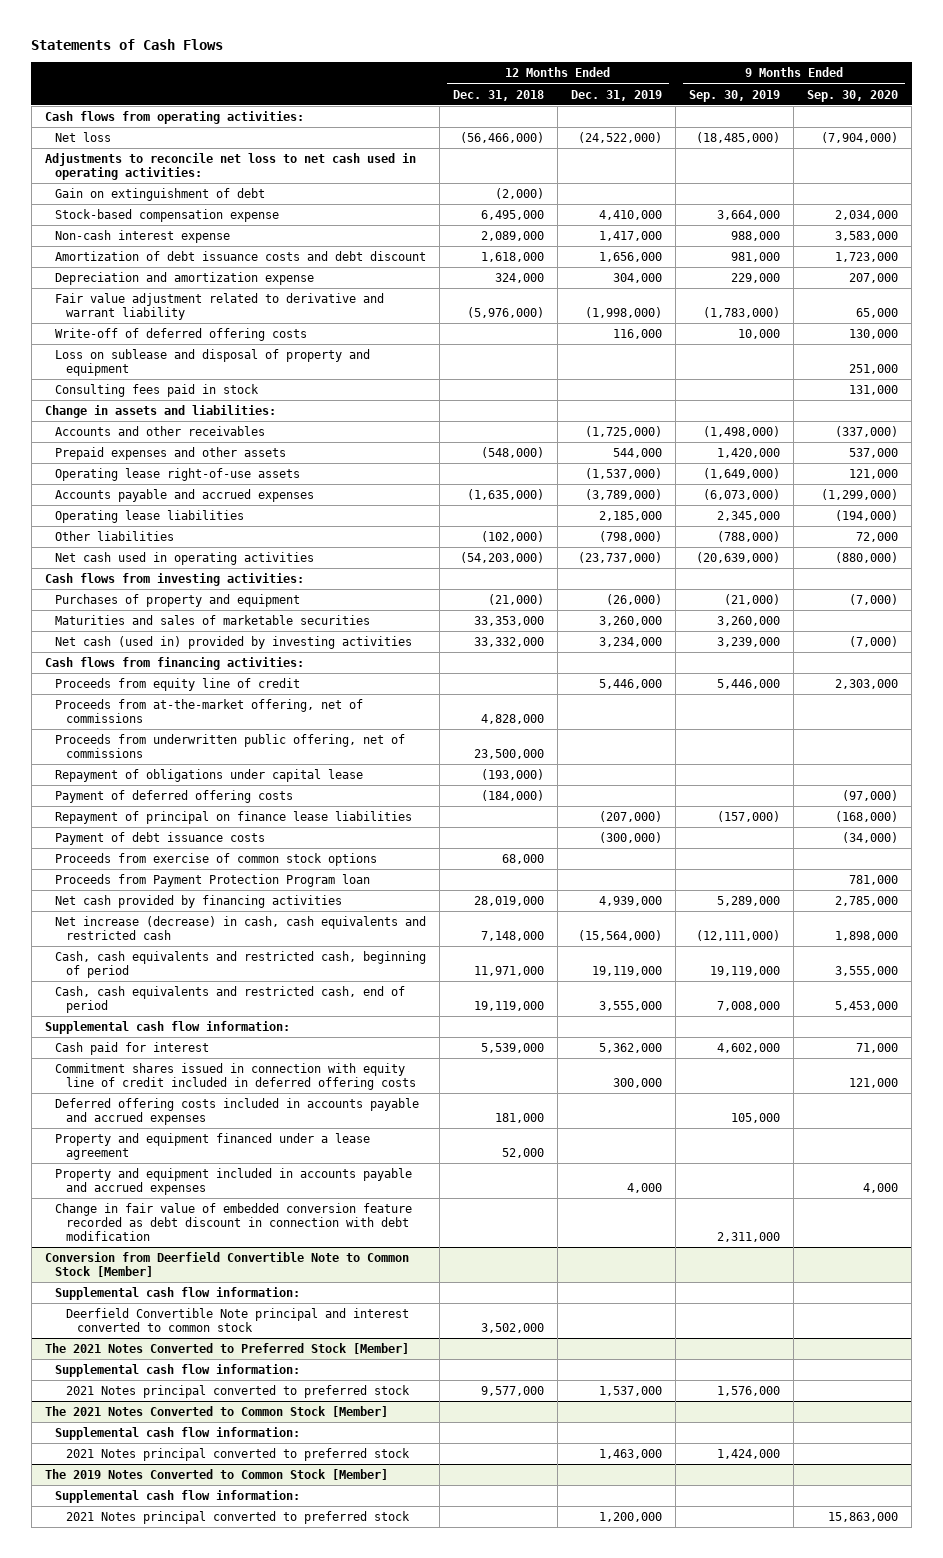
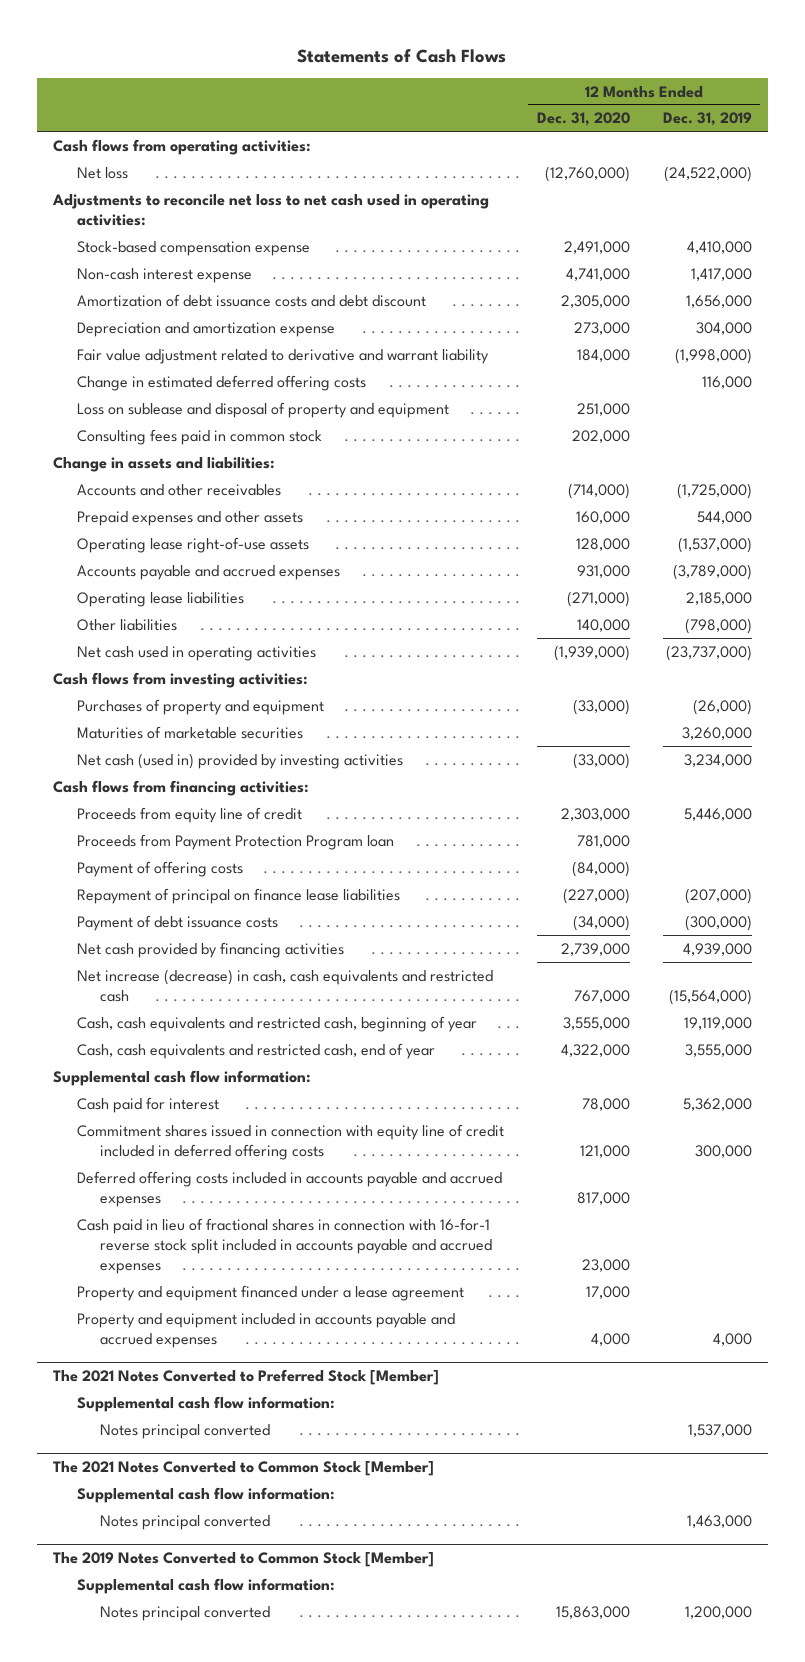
- | 12 Months Ended Dec. 31, 2018 | 12 Months Ended Dec. 31, 2019 | 9 Months Ended Sep. 30, 2019 | 9 Months Ended Sep. 30, 2020
+ | 12 Months Ended Dec. 31, 2020 | 12 Months Ended Dec. 31, 2019
- Gain on extinguishment of debt | (2,000) | | |
- Write-off of deferred offering costs | | 116,000 | 10,000 | 130,000
+ Change in estimated deferred offering costs | | 116,000
- Consulting fees paid in stock | | | | 131,000
+ Consulting fees paid in common stock | 202,000 |
- Maturities and sales of marketable securities | 33,353,000 | 3,260,000 | 3,260,000 |
+ Maturities of marketable securities | | 3,260,000
- Proceeds from at-the-market offering, net of commissions | 4,828,000 | | |
- Proceeds from underwritten public offering, net of commissions | 23,500,000 | | |
- Repayment of obligations under capital lease | (193,000) | | |
- Payment of deferred offering costs | (184,000) | | | (97,000)
moved up: Proceeds from Payment Protection Program loan | 781,000 |
+ Payment of offering costs | (84,000) |
- Proceeds from exercise of common stock options | 68,000 | | |
- Cash, cash equivalents and restricted cash, beginning of period | 11,971,000 | 19,119,000 | 19,119,000 | 3,555,000
- Cash, cash equivalents and restricted cash, end of period | 19,119,000 | 3,555,000 | 7,008,000 | 5,453,000
+ Cash, cash equivalents and restricted cash, beginning of year | 3,555,000 | 19,119,000
+ Cash, cash equivalents and restricted cash, end of year | 4,322,000 | 3,555,000
+ Cash paid in lieu of fractional shares in connection with 16-for-1 reverse stock split included in accounts payable and accrued expenses | 23,000 |
- Change in fair value of embedded conversion feature recorded as debt discount in connection with debt modification | | | 2,311,000 |
- Conversion from Deerfield Convertible Note to Common Stock [Member]
- Supplemental cash flow information:
- Deerfield Convertible Note principal and interest converted to common stock | 3,502,000 | | |
@ The 2021 Notes Converted to Preferred Stock [Member]
- 2021 Notes principal converted to preferred stock | 9,577,000 | 1,537,000 | 1,576,000 |
+ Notes principal converted | | 1,537,000
@ The 2021 Notes Converted to Common Stock [Member]
- 2021 Notes principal converted to preferred stock | | 1,463,000 | 1,424,000 |
+ Notes principal converted | | 1,463,000
@ The 2019 Notes Converted to Common Stock [Member]
- 2021 Notes principal converted to preferred stock | | 1,200,000 | | 15,863,000
+ Notes principal converted | 15,863,000 | 1,200,000

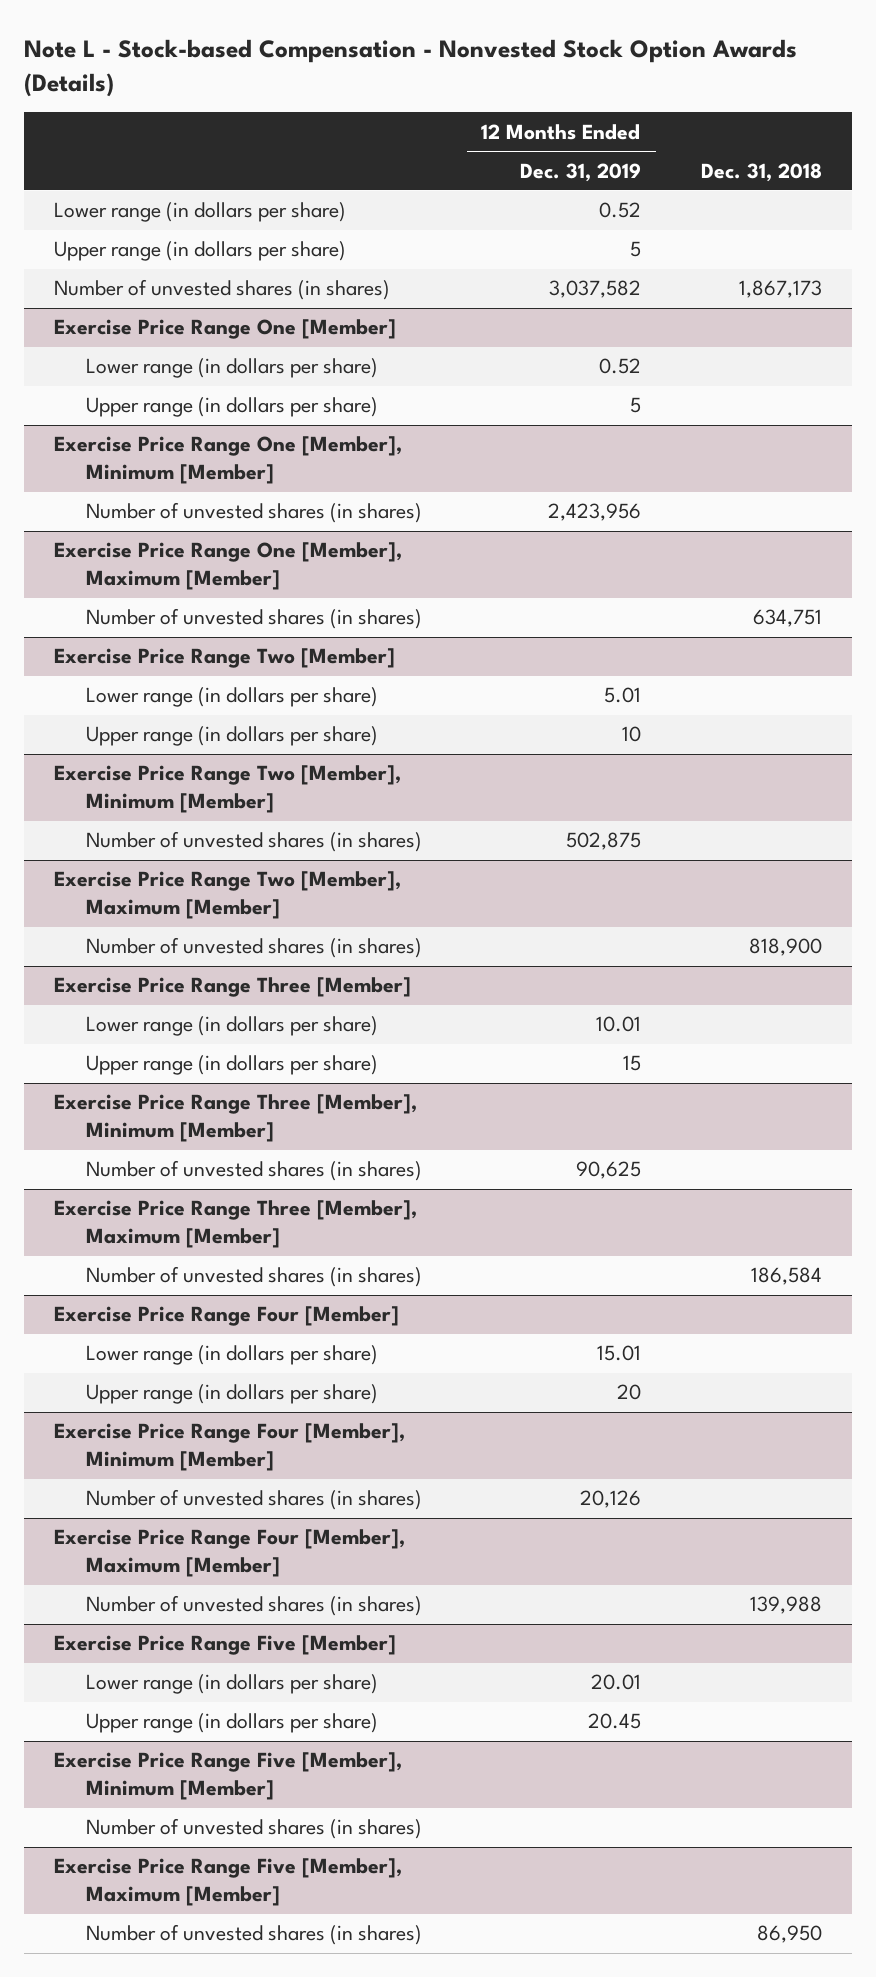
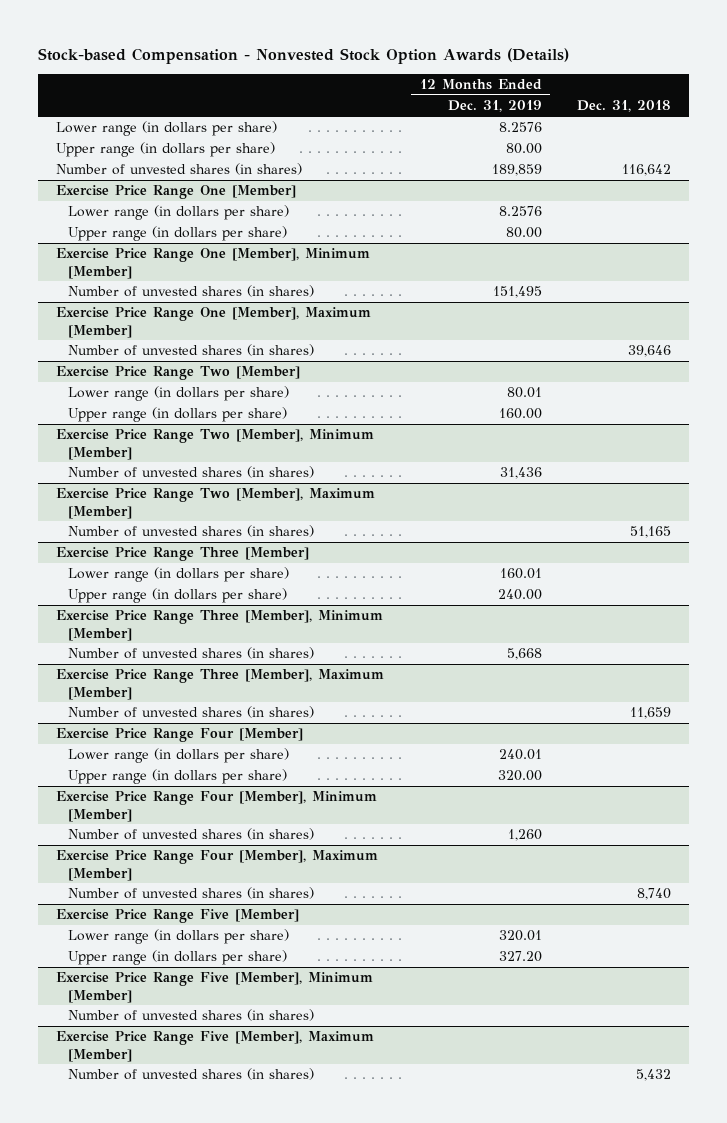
- Note L - Stock-based Compensation - Nonvested Stock Option Awards (Details)
+ Stock-based Compensation - Nonvested Stock Option Awards (Details)
- Lower range (in dollars per share) | 0.52 |
- Upper range (in dollars per share) | 5 |
- Number of unvested shares (in shares) | 3,037,582 | 1,867,173
+ Lower range (in dollars per share) | 8.2576 |
+ Upper range (in dollars per share) | 80.00 |
+ Number of unvested shares (in shares) | 189,859 | 116,642
@ Exercise Price Range One [Member]
- Lower range (in dollars per share) | 0.52 |
- Upper range (in dollars per share) | 5 |
+ Lower range (in dollars per share) | 8.2576 |
+ Upper range (in dollars per share) | 80.00 |
@ Exercise Price Range One [Member], Minimum [Member]
- Number of unvested shares (in shares) | 2,423,956 |
+ Number of unvested shares (in shares) | 151,495 |
@ Exercise Price Range One [Member], Maximum [Member]
- Number of unvested shares (in shares) | | 634,751
+ Number of unvested shares (in shares) | | 39,646
@ Exercise Price Range Two [Member]
- Lower range (in dollars per share) | 5.01 |
- Upper range (in dollars per share) | 10 |
+ Lower range (in dollars per share) | 80.01 |
+ Upper range (in dollars per share) | 160.00 |
@ Exercise Price Range Two [Member], Minimum [Member]
- Number of unvested shares (in shares) | 502,875 |
+ Number of unvested shares (in shares) | 31,436 |
@ Exercise Price Range Two [Member], Maximum [Member]
- Number of unvested shares (in shares) | | 818,900
+ Number of unvested shares (in shares) | | 51,165
@ Exercise Price Range Three [Member]
- Lower range (in dollars per share) | 10.01 |
- Upper range (in dollars per share) | 15 |
+ Lower range (in dollars per share) | 160.01 |
+ Upper range (in dollars per share) | 240.00 |
@ Exercise Price Range Three [Member], Minimum [Member]
- Number of unvested shares (in shares) | 90,625 |
+ Number of unvested shares (in shares) | 5,668 |
@ Exercise Price Range Three [Member], Maximum [Member]
- Number of unvested shares (in shares) | | 186,584
+ Number of unvested shares (in shares) | | 11,659
@ Exercise Price Range Four [Member]
- Lower range (in dollars per share) | 15.01 |
- Upper range (in dollars per share) | 20 |
+ Lower range (in dollars per share) | 240.01 |
+ Upper range (in dollars per share) | 320.00 |
@ Exercise Price Range Four [Member], Minimum [Member]
- Number of unvested shares (in shares) | 20,126 |
+ Number of unvested shares (in shares) | 1,260 |
@ Exercise Price Range Four [Member], Maximum [Member]
- Number of unvested shares (in shares) | | 139,988
+ Number of unvested shares (in shares) | | 8,740
@ Exercise Price Range Five [Member]
- Lower range (in dollars per share) | 20.01 |
- Upper range (in dollars per share) | 20.45 |
+ Lower range (in dollars per share) | 320.01 |
+ Upper range (in dollars per share) | 327.20 |
@ Exercise Price Range Five [Member], Maximum [Member]
- Number of unvested shares (in shares) | | 86,950
+ Number of unvested shares (in shares) | | 5,432

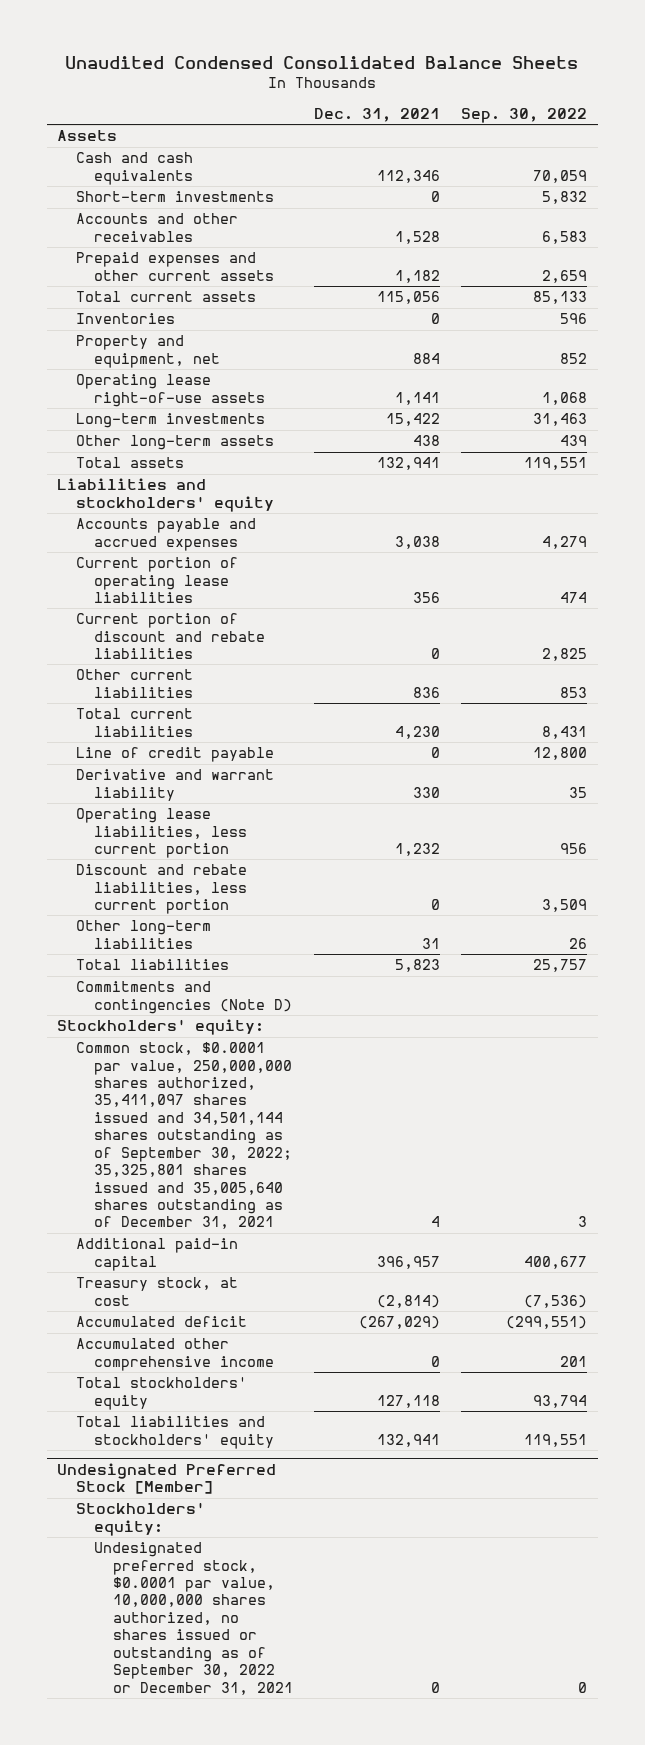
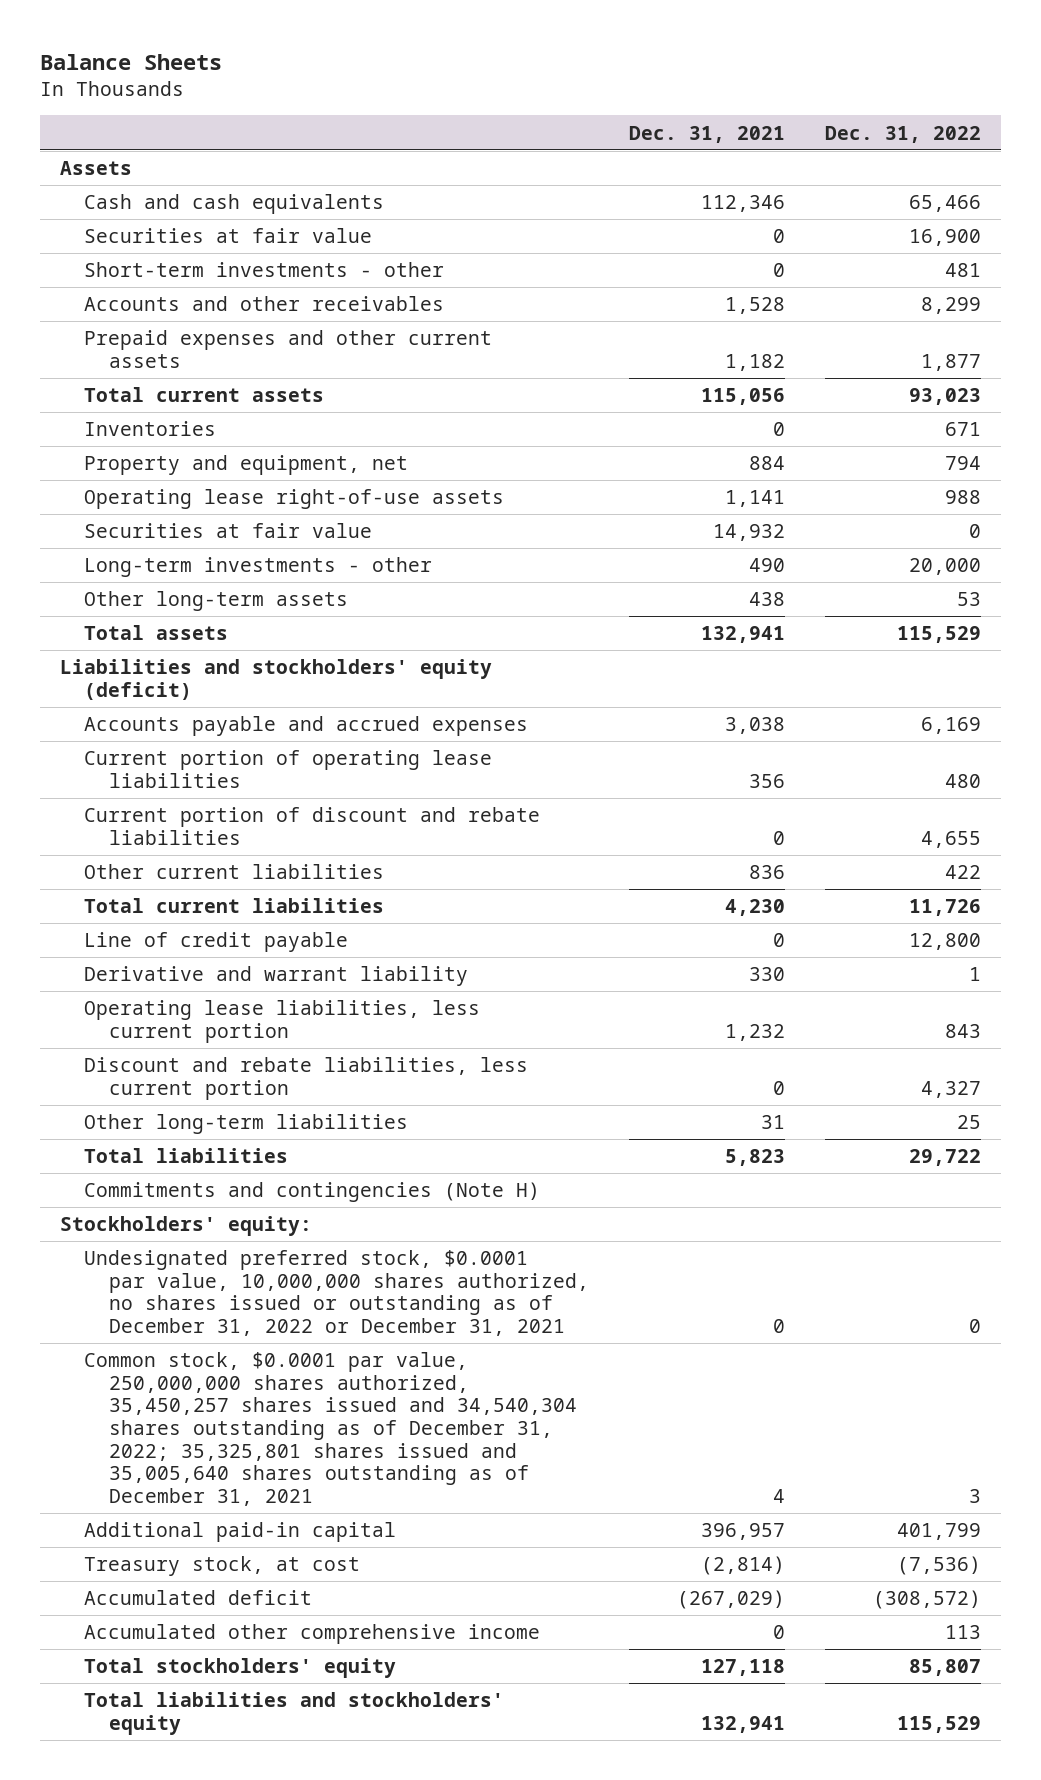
- Unaudited Condensed Consolidated Balance Sheets
+ Balance Sheets
- | Dec. 31, 2021 | Sep. 30, 2022
+ | Dec. 31, 2021 | Dec. 31, 2022
- Short-term investments | 0 | 5,832
+ Securities at fair value | 0 | 16,900
+ Short-term investments - other | 0 | 481
- Long-term investments | 15,422 | 31,463
+ Securities at fair value | 14,932 | 0
+ Long-term investments - other | 490 | 20,000
- Liabilities and stockholders' equity
+ Liabilities and stockholders' equity (deficit)
- Commitments and contingencies (Note D)
+ Commitments and contingencies (Note H)
- Common stock, $0.0001 par value, 250,000,000 shares authorized, 35,411,097 shares issued and 34,501,144 shares outstanding as of September 30, 2022; 35,325,801 shares issued and 35,005,640 shares outstanding as of December 31, 2021 | 4 | 3
+ Undesignated preferred stock, $0.0001 par value, 10,000,000 shares authorized, no shares issued or outstanding as of December 31, 2022 or December 31, 2021 | 0 | 0
+ Common stock, $0.0001 par value, 250,000,000 shares authorized, 35,450,257 shares issued and 34,540,304 shares outstanding as of December 31, 2022; 35,325,801 shares issued and 35,005,640 shares outstanding as of December 31, 2021 | 4 | 3
- Undesignated Preferred Stock [Member]
- Stockholders' equity:
- Undesignated preferred stock, $0.0001 par value, 10,000,000 shares authorized, no shares issued or outstanding as of September 30, 2022 or December 31, 2021 | 0 | 0

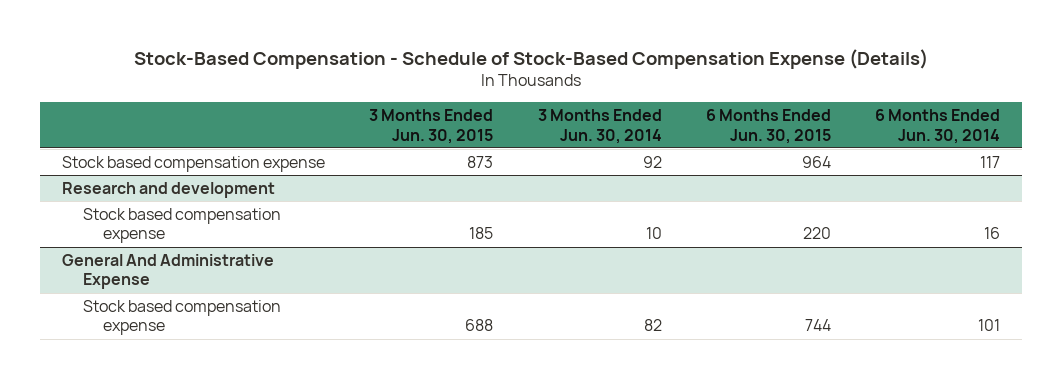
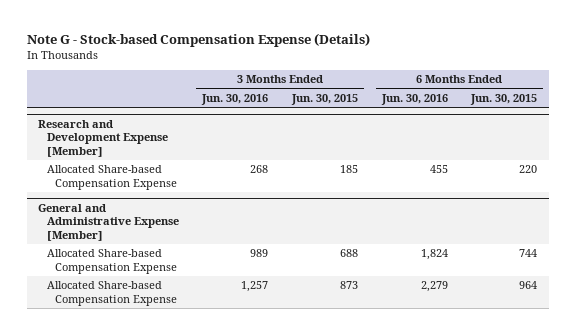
- Stock-Based Compensation - Schedule of Stock-Based Compensation Expense (Details)
+ Note G - Stock-based Compensation Expense (Details)
- | 3 Months Ended Jun. 30, 2015 | 3 Months Ended Jun. 30, 2014 | 6 Months Ended Jun. 30, 2015 | 6 Months Ended Jun. 30, 2014
+ | 3 Months Ended Jun. 30, 2016 | 3 Months Ended Jun. 30, 2015 | 6 Months Ended Jun. 30, 2016 | 6 Months Ended Jun. 30, 2015
- Stock based compensation expense | 873 | 92 | 964 | 117
- Research and development
- Stock based compensation expense | 185 | 10 | 220 | 16
- General And Administrative Expense
- Stock based compensation expense | 688 | 82 | 744 | 101
+ Research and Development Expense [Member]
+ Allocated Share-based Compensation Expense | 268 | 185 | 455 | 220
+ General and Administrative Expense [Member]
+ Allocated Share-based Compensation Expense | 989 | 688 | 1,824 | 744
+ Allocated Share-based Compensation Expense | 1,257 | 873 | 2,279 | 964

